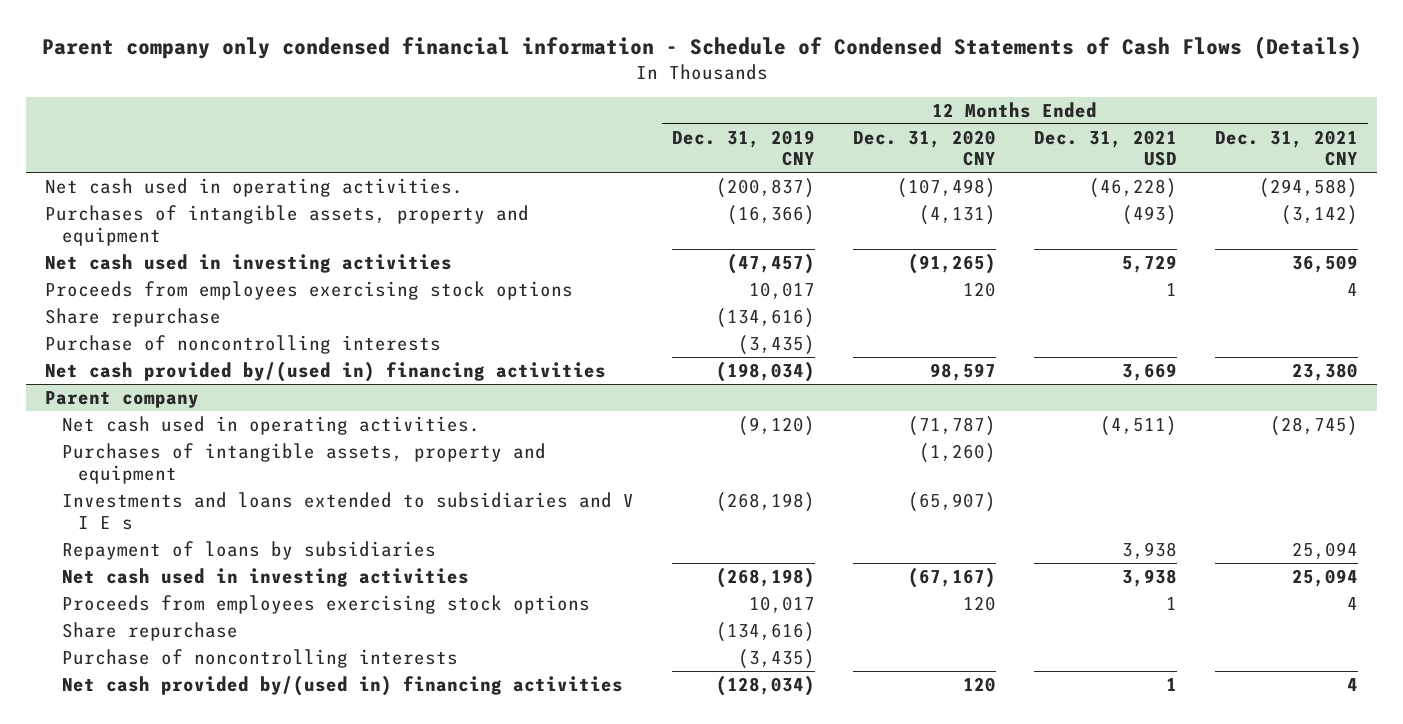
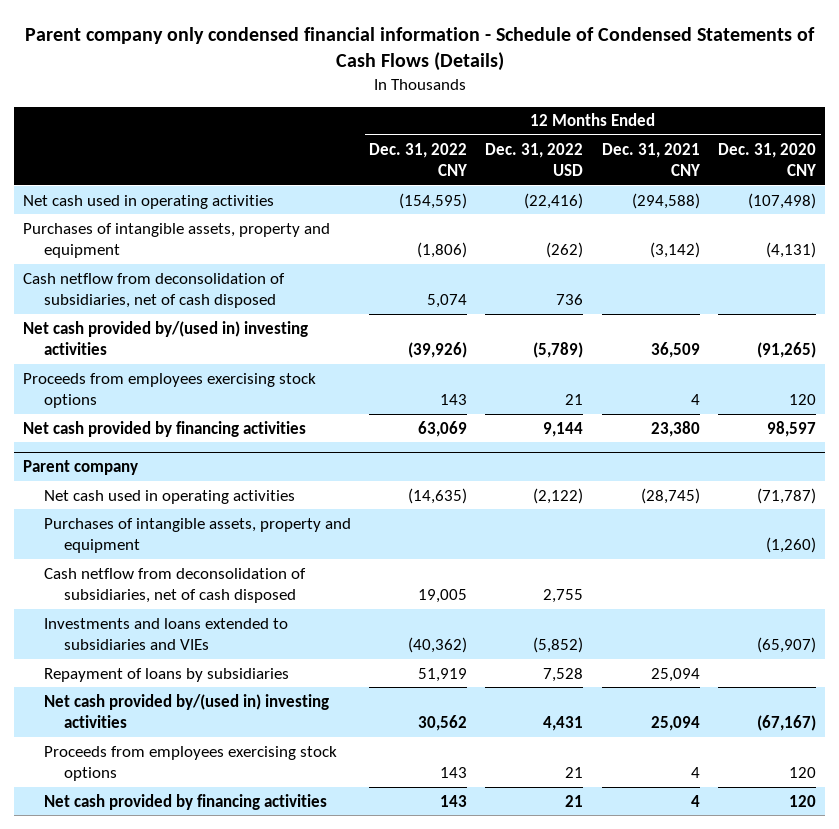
- | 12 Months Ended Dec. 31, 2019 CNY | 12 Months Ended Dec. 31, 2020 CNY | 12 Months Ended Dec. 31, 2021 USD | 12 Months Ended Dec. 31, 2021 CNY
+ | 12 Months Ended Dec. 31, 2022 CNY | 12 Months Ended Dec. 31, 2022 USD | 12 Months Ended Dec. 31, 2021 CNY | 12 Months Ended Dec. 31, 2020 CNY
- Net cash used in operating activities. | (200,837) | (107,498) | (46,228) | (294,588)
+ Net cash used in operating activities | (154,595) | (22,416) | (294,588) | (107,498)
- Net cash used in investing activities | (47,457) | (91,265) | 5,729 | 36,509
+ Cash netflow from deconsolidation of subsidiaries, net of cash disposed | 5,074 | 736 | |
+ Net cash provided by/(used in) investing activities | (39,926) | (5,789) | 36,509 | (91,265)
- Share repurchase | (134,616) | | |
- Purchase of noncontrolling interests | (3,435) | | |
- Net cash provided by/(used in) financing activities | (198,034) | 98,597 | 3,669 | 23,380
+ Net cash provided by financing activities | 63,069 | 9,144 | 23,380 | 98,597
@ Parent company
- Net cash used in operating activities. | (9,120) | (71,787) | (4,511) | (28,745)
+ Net cash used in operating activities | (14,635) | (2,122) | (28,745) | (71,787)
- Investments and loans extended to subsidiaries and V I E s | (268,198) | (65,907) | |
+ Cash netflow from deconsolidation of subsidiaries, net of cash disposed | 19,005 | 2,755 | |
+ Investments and loans extended to subsidiaries and VIEs | (40,362) | (5,852) | | (65,907)
- Net cash used in investing activities | (268,198) | (67,167) | 3,938 | 25,094
+ Net cash provided by/(used in) investing activities | 30,562 | 4,431 | 25,094 | (67,167)
- Share repurchase | (134,616) | | |
- Purchase of noncontrolling interests | (3,435) | | |
- Net cash provided by/(used in) financing activities | (128,034) | 120 | 1 | 4
+ Net cash provided by financing activities | 143 | 21 | 4 | 120

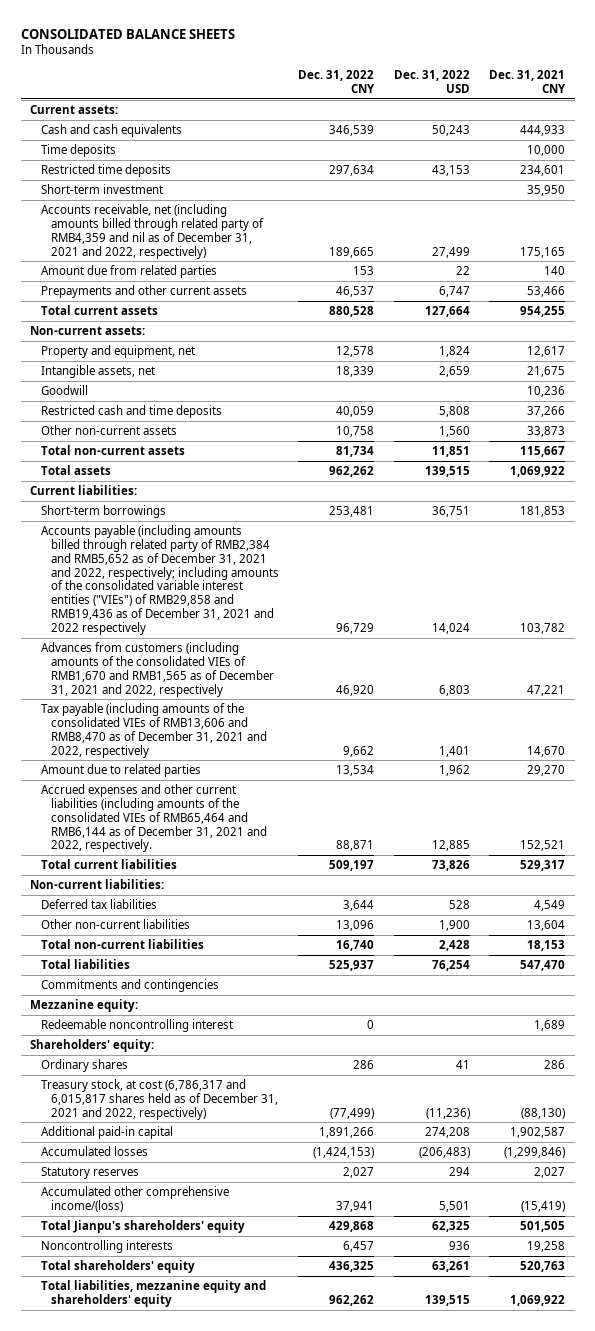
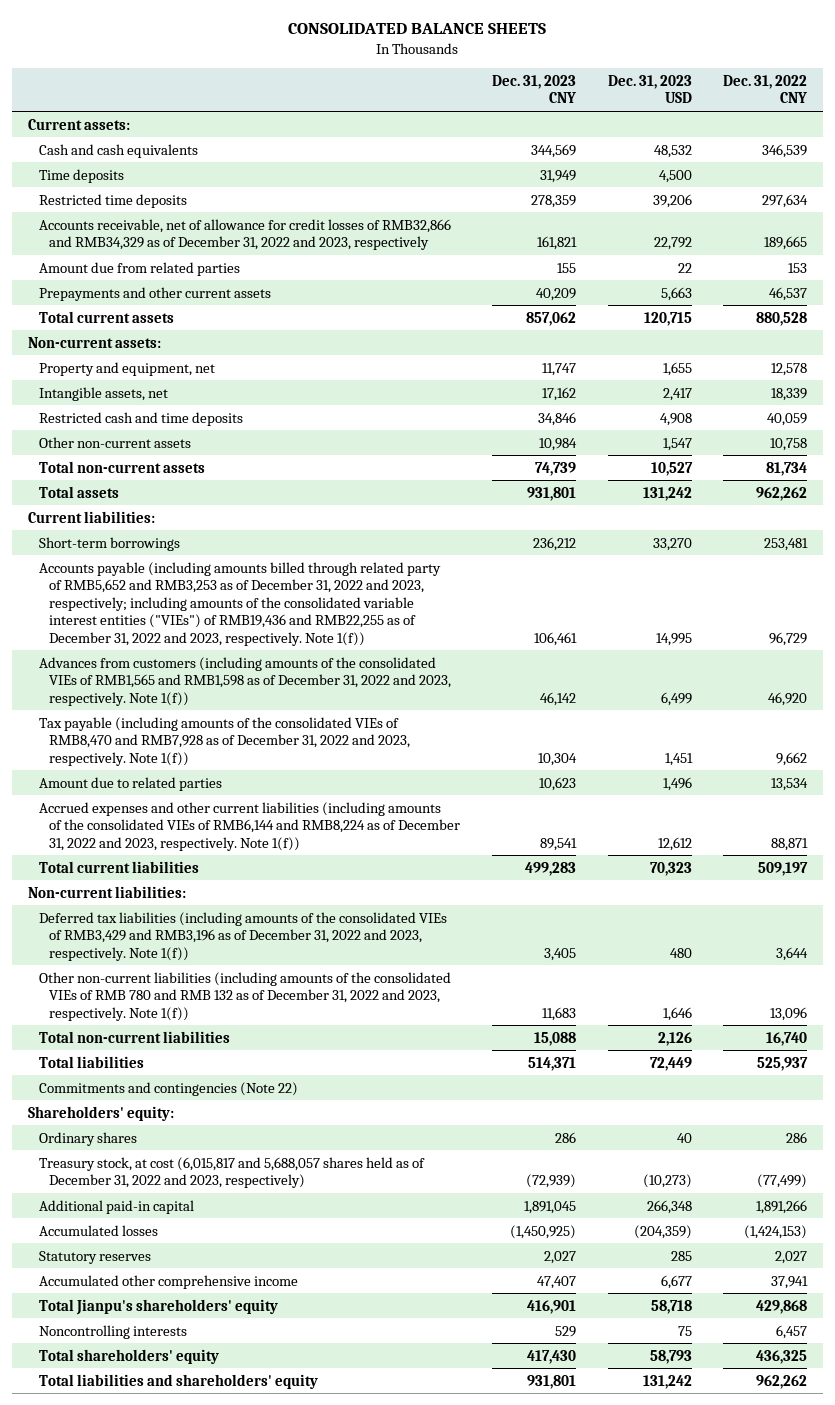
- | Dec. 31, 2022 CNY | Dec. 31, 2022 USD | Dec. 31, 2021 CNY
+ | Dec. 31, 2023 CNY | Dec. 31, 2023 USD | Dec. 31, 2022 CNY
- Short-term investment | | | 35,950
- Accounts receivable, net (including amounts billed through related party of RMB4,359 and nil as of December 31, 2021 and 2022, respectively) | 189,665 | 27,499 | 175,165
+ Accounts receivable, net of allowance for credit losses of RMB32,866 and RMB34,329 as of December 31, 2022 and 2023, respectively | 161,821 | 22,792 | 189,665
- Goodwill | | | 10,236
- Accounts payable (including amounts billed through related party of RMB2,384 and RMB5,652 as of December 31, 2021 and 2022, respectively; including amounts of the consolidated variable interest entities ("VIEs") of RMB29,858 and RMB19,436 as of December 31, 2021 and 2022 respectively | 96,729 | 14,024 | 103,782
- Advances from customers (including amounts of the consolidated VIEs of RMB1,670 and RMB1,565 as of December 31, 2021 and 2022, respectively | 46,920 | 6,803 | 47,221
- Tax payable (including amounts of the consolidated VIEs of RMB13,606 and RMB8,470 as of December 31, 2021 and 2022, respectively | 9,662 | 1,401 | 14,670
+ Accounts payable (including amounts billed through related party of RMB5,652 and RMB3,253 as of December 31, 2022 and 2023, respectively; including amounts of the consolidated variable interest entities ("VIEs") of RMB19,436 and RMB22,255 as of December 31, 2022 and 2023, respectively. Note 1(f)) | 106,461 | 14,995 | 96,729
+ Advances from customers (including amounts of the consolidated VIEs of RMB1,565 and RMB1,598 as of December 31, 2022 and 2023, respectively. Note 1(f)) | 46,142 | 6,499 | 46,920
+ Tax payable (including amounts of the consolidated VIEs of RMB8,470 and RMB7,928 as of December 31, 2022 and 2023, respectively. Note 1(f)) | 10,304 | 1,451 | 9,662
- Accrued expenses and other current liabilities (including amounts of the consolidated VIEs of RMB65,464 and RMB6,144 as of December 31, 2021 and 2022, respectively. | 88,871 | 12,885 | 152,521
+ Accrued expenses and other current liabilities (including amounts of the consolidated VIEs of RMB6,144 and RMB8,224 as of December 31, 2022 and 2023, respectively. Note 1(f)) | 89,541 | 12,612 | 88,871
- Deferred tax liabilities | 3,644 | 528 | 4,549
- Other non-current liabilities | 13,096 | 1,900 | 13,604
+ Deferred tax liabilities (including amounts of the consolidated VIEs of RMB3,429 and RMB3,196 as of December 31, 2022 and 2023, respectively. Note 1(f)) | 3,405 | 480 | 3,644
+ Other non-current liabilities (including amounts of the consolidated VIEs of RMB 780 and RMB 132 as of December 31, 2022 and 2023, respectively. Note 1(f)) | 11,683 | 1,646 | 13,096
- Commitments and contingencies
- Mezzanine equity:
- Redeemable noncontrolling interest | 0 | | 1,689
+ Commitments and contingencies (Note 22)
- Treasury stock, at cost (6,786,317 and 6,015,817 shares held as of December 31, 2021 and 2022, respectively) | (77,499) | (11,236) | (88,130)
+ Treasury stock, at cost (6,015,817 and 5,688,057 shares held as of December 31, 2022 and 2023, respectively) | (72,939) | (10,273) | (77,499)
- Accumulated other comprehensive income/(loss) | 37,941 | 5,501 | (15,419)
+ Accumulated other comprehensive income | 47,407 | 6,677 | 37,941
- Total liabilities, mezzanine equity and shareholders' equity | 962,262 | 139,515 | 1,069,922
+ Total liabilities and shareholders' equity | 931,801 | 131,242 | 962,262

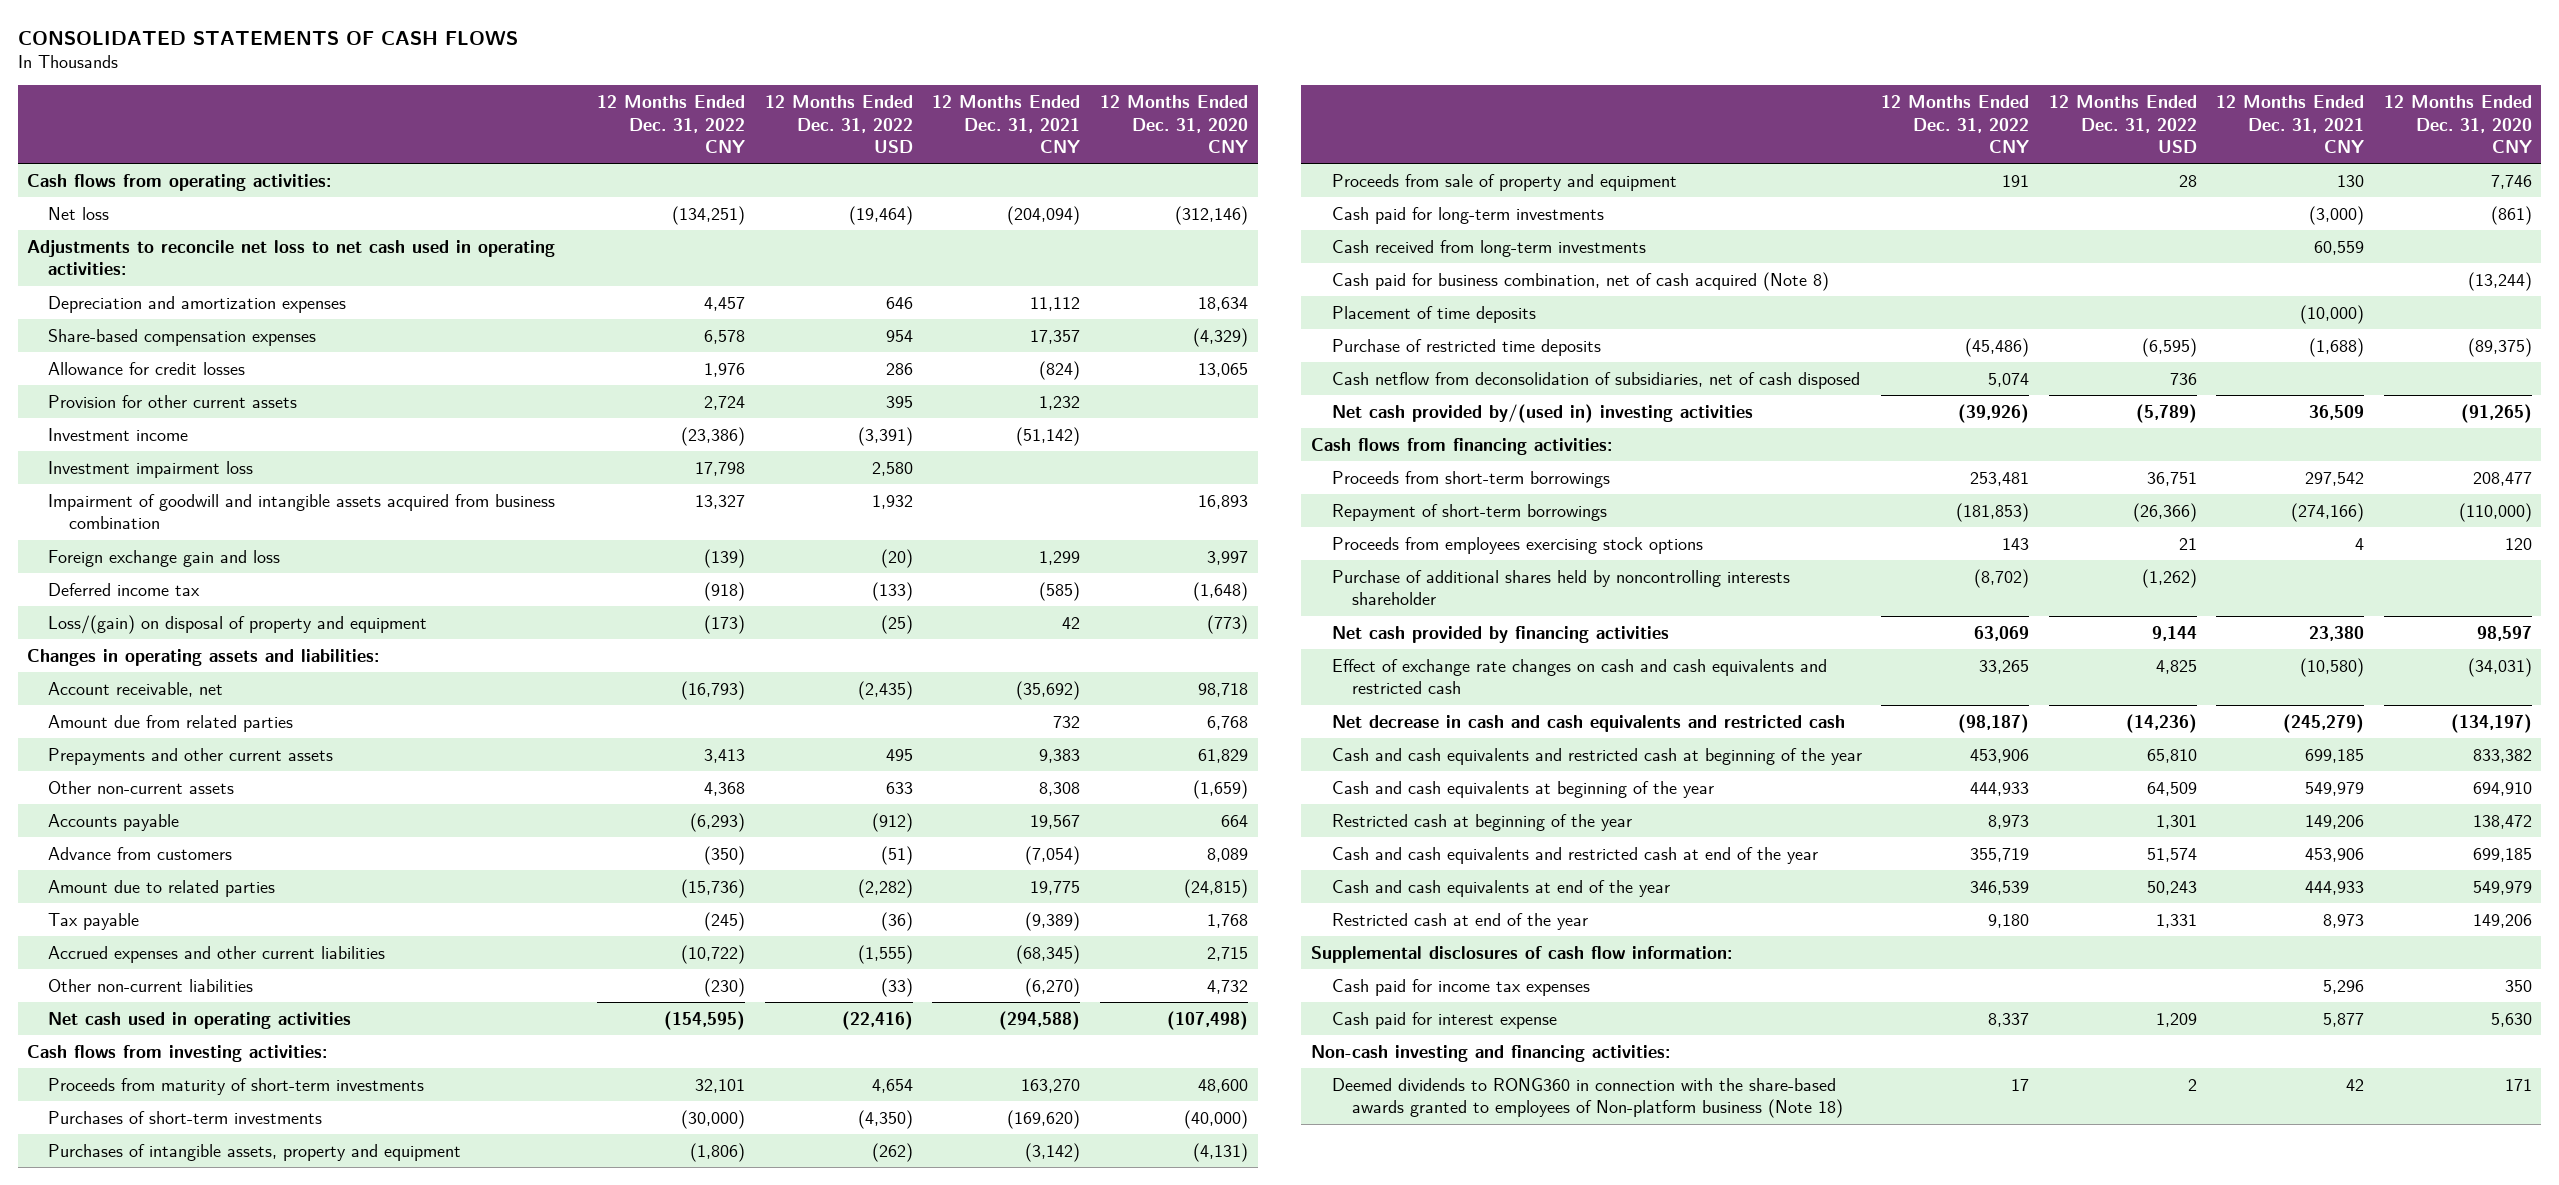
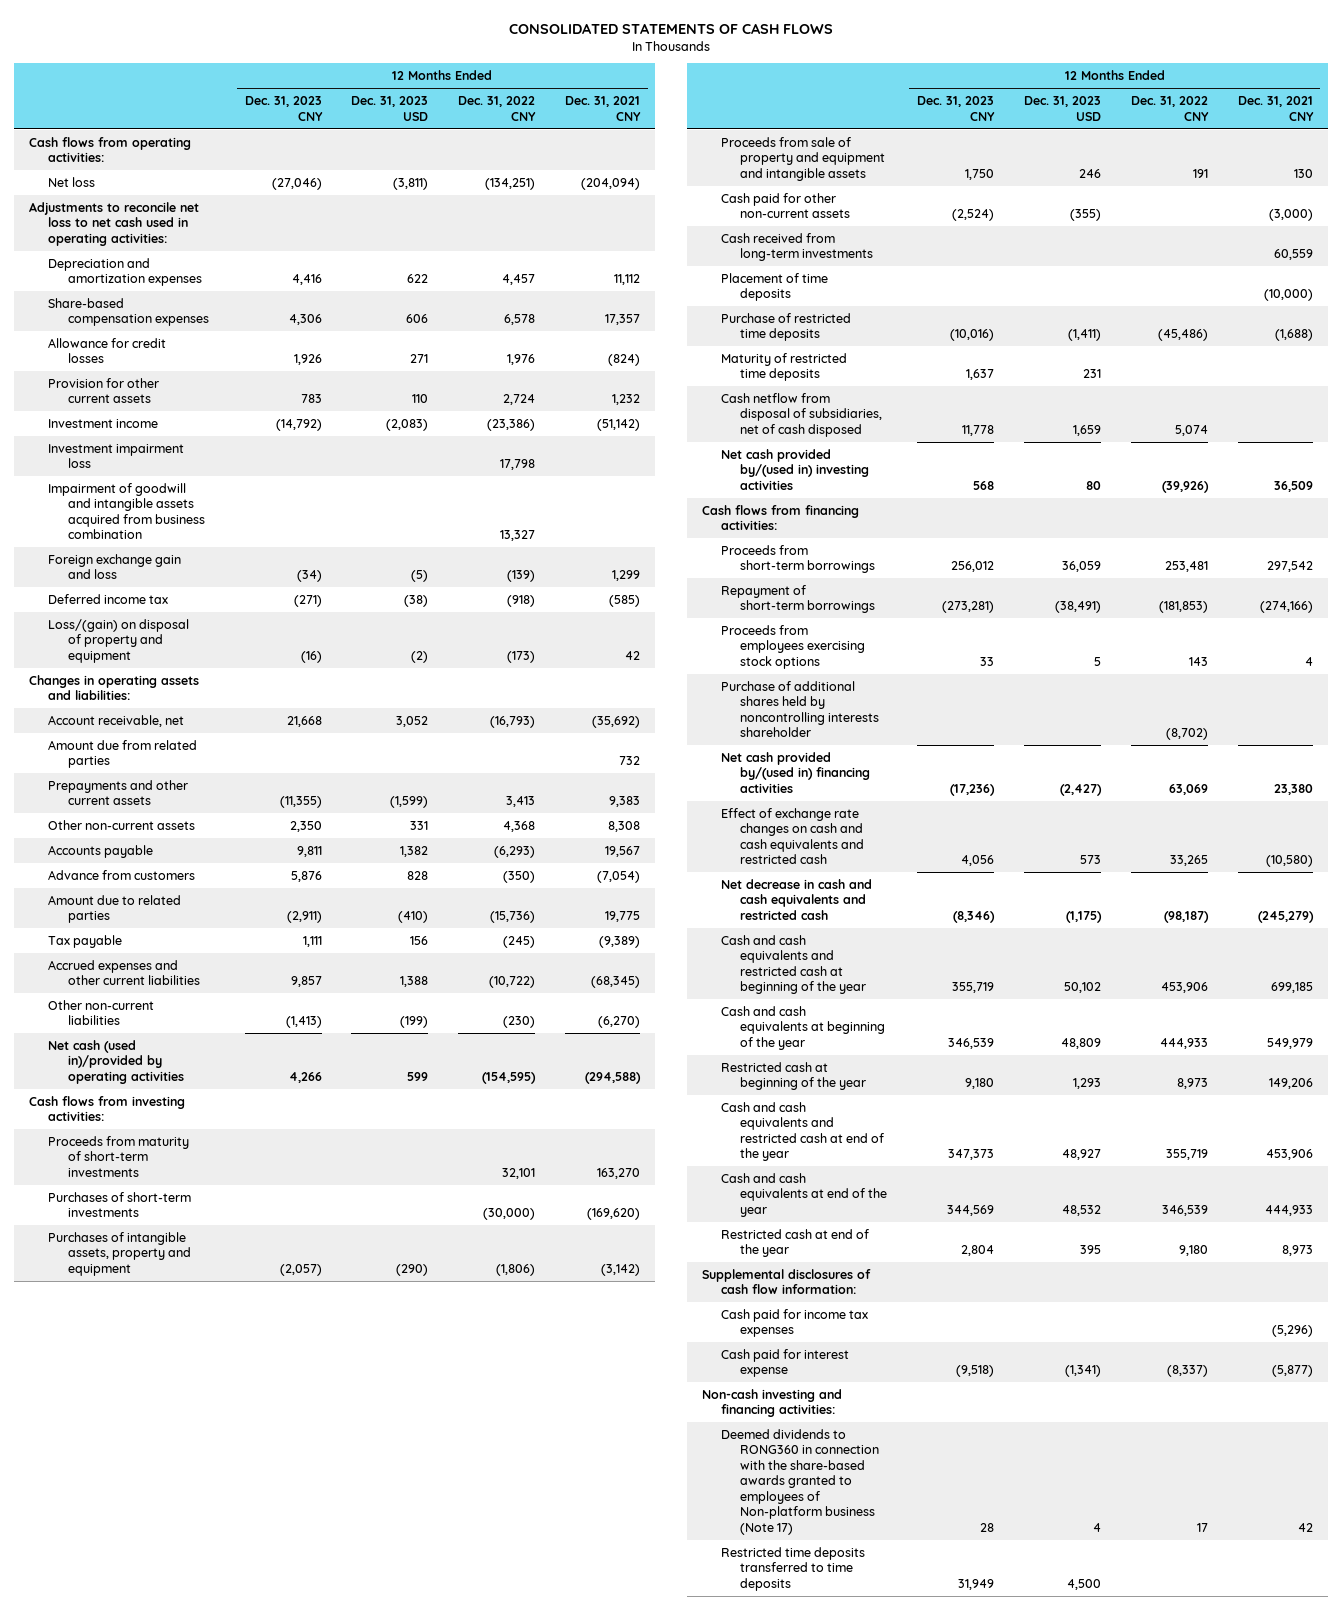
- | 12 Months Ended Dec. 31, 2022 CNY | 12 Months Ended Dec. 31, 2022 USD | 12 Months Ended Dec. 31, 2021 CNY | 12 Months Ended Dec. 31, 2020 CNY
+ | 12 Months Ended Dec. 31, 2023 CNY | 12 Months Ended Dec. 31, 2023 USD | 12 Months Ended Dec. 31, 2022 CNY | 12 Months Ended Dec. 31, 2021 CNY
- Net cash used in operating activities | (154,595) | (22,416) | (294,588) | (107,498)
+ Net cash (used in)/provided by operating activities | 4,266 | 599 | (154,595) | (294,588)
- Proceeds from sale of property and equipment | 191 | 28 | 130 | 7,746
- Cash paid for long-term investments | | | (3,000) | (861)
+ Proceeds from sale of property and equipment and intangible assets | 1,750 | 246 | 191 | 130
+ Cash paid for other non-current assets | (2,524) | (355) | | (3,000)
- Cash paid for business combination, net of cash acquired (Note 8) | | | | (13,244)
- Cash netflow from deconsolidation of subsidiaries, net of cash disposed | 5,074 | 736 | |
+ Maturity of restricted time deposits | 1,637 | 231 | |
+ Cash netflow from disposal of subsidiaries, net of cash disposed | 11,778 | 1,659 | 5,074 |
- Net cash provided by financing activities | 63,069 | 9,144 | 23,380 | 98,597
+ Net cash provided by/(used in) financing activities | (17,236) | (2,427) | 63,069 | 23,380
- Cash paid for income tax expenses | | | 5,296 | 350
- Cash paid for interest expense | 8,337 | 1,209 | 5,877 | 5,630
+ Cash paid for income tax expenses | | | | (5,296)
+ Cash paid for interest expense | (9,518) | (1,341) | (8,337) | (5,877)
- Deemed dividends to RONG360 in connection with the share-based awards granted to employees of Non-platform business (Note 18) | 17 | 2 | 42 | 171
+ Deemed dividends to RONG360 in connection with the share-based awards granted to employees of Non-platform business (Note 17) | 28 | 4 | 17 | 42
+ Restricted time deposits transferred to time deposits | 31,949 | 4,500 | |

